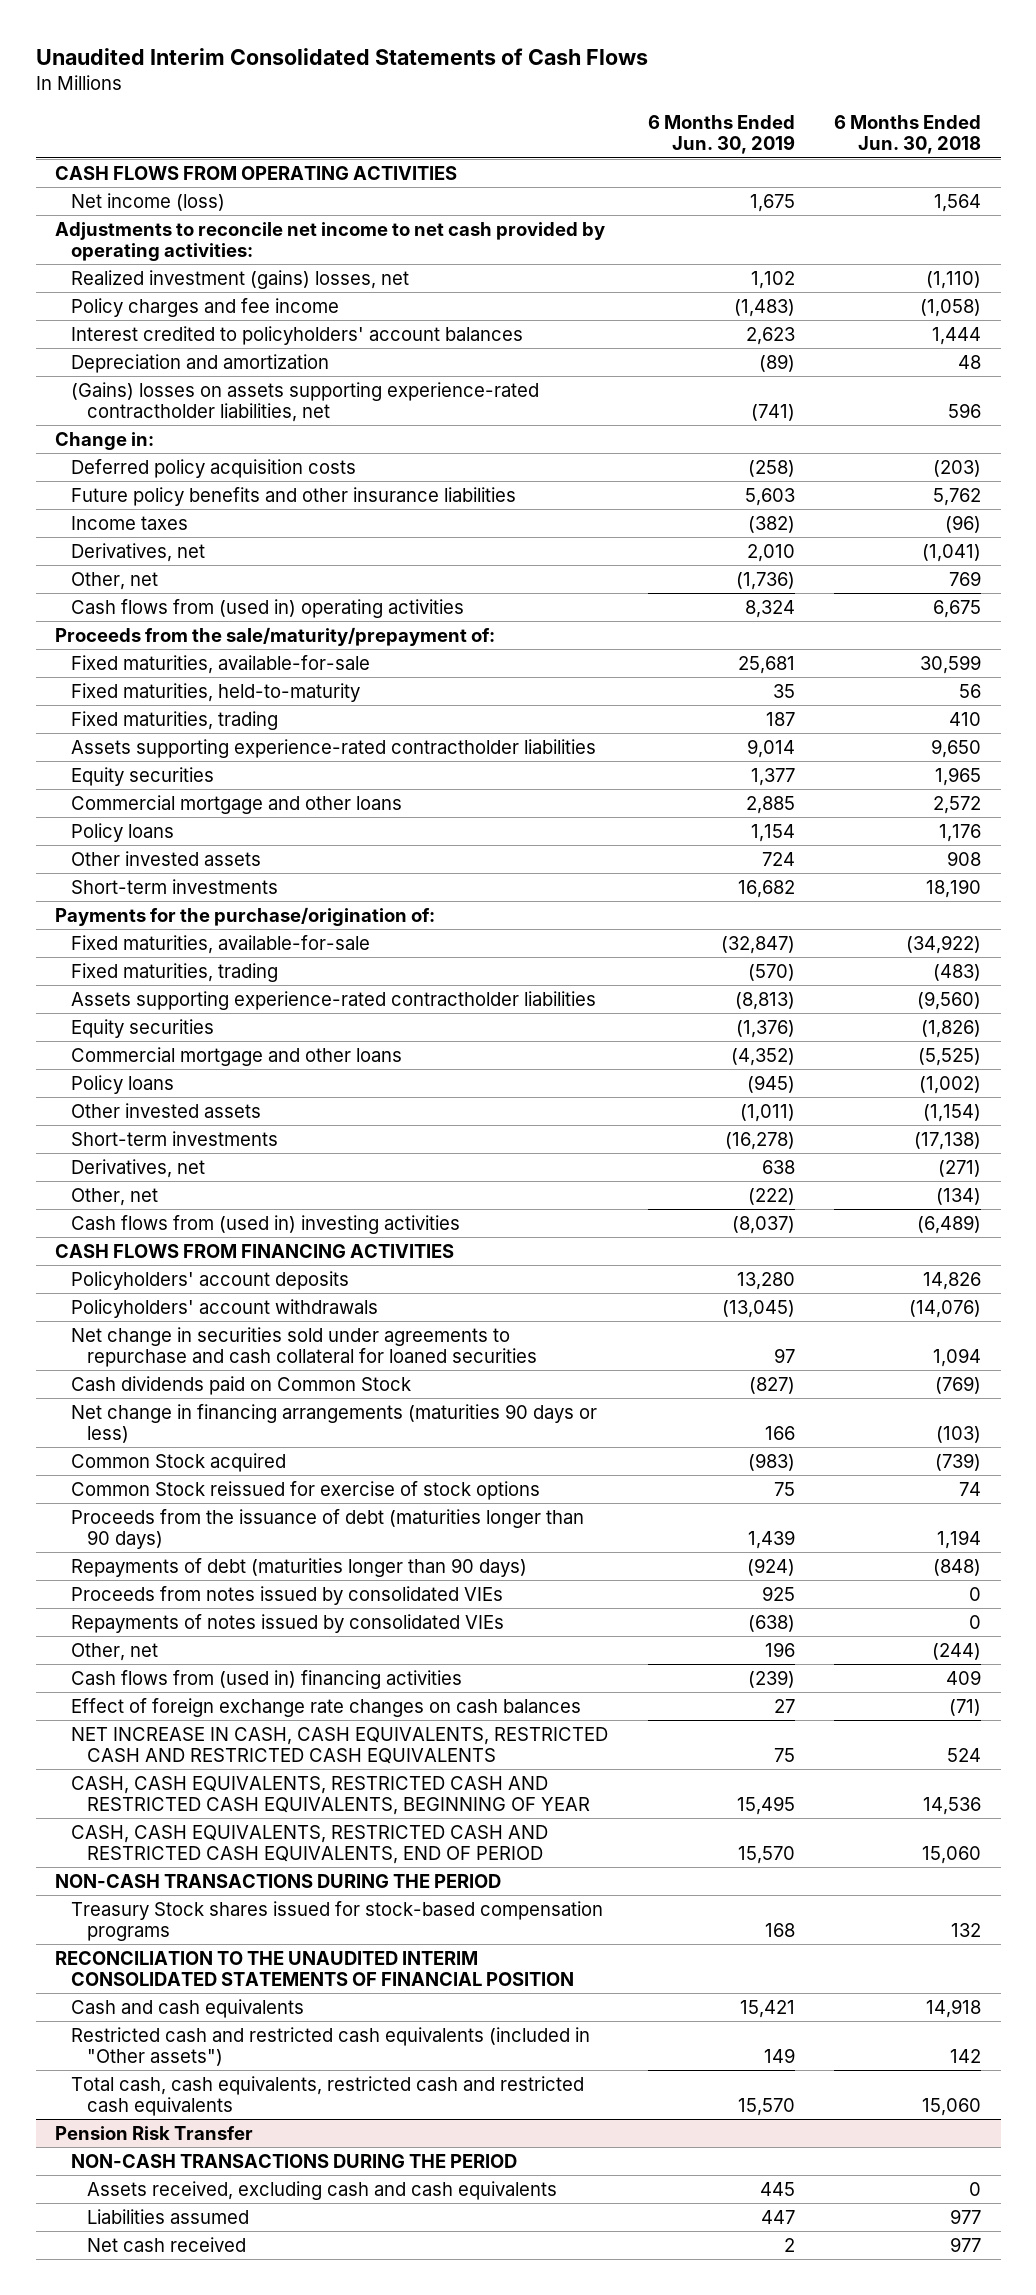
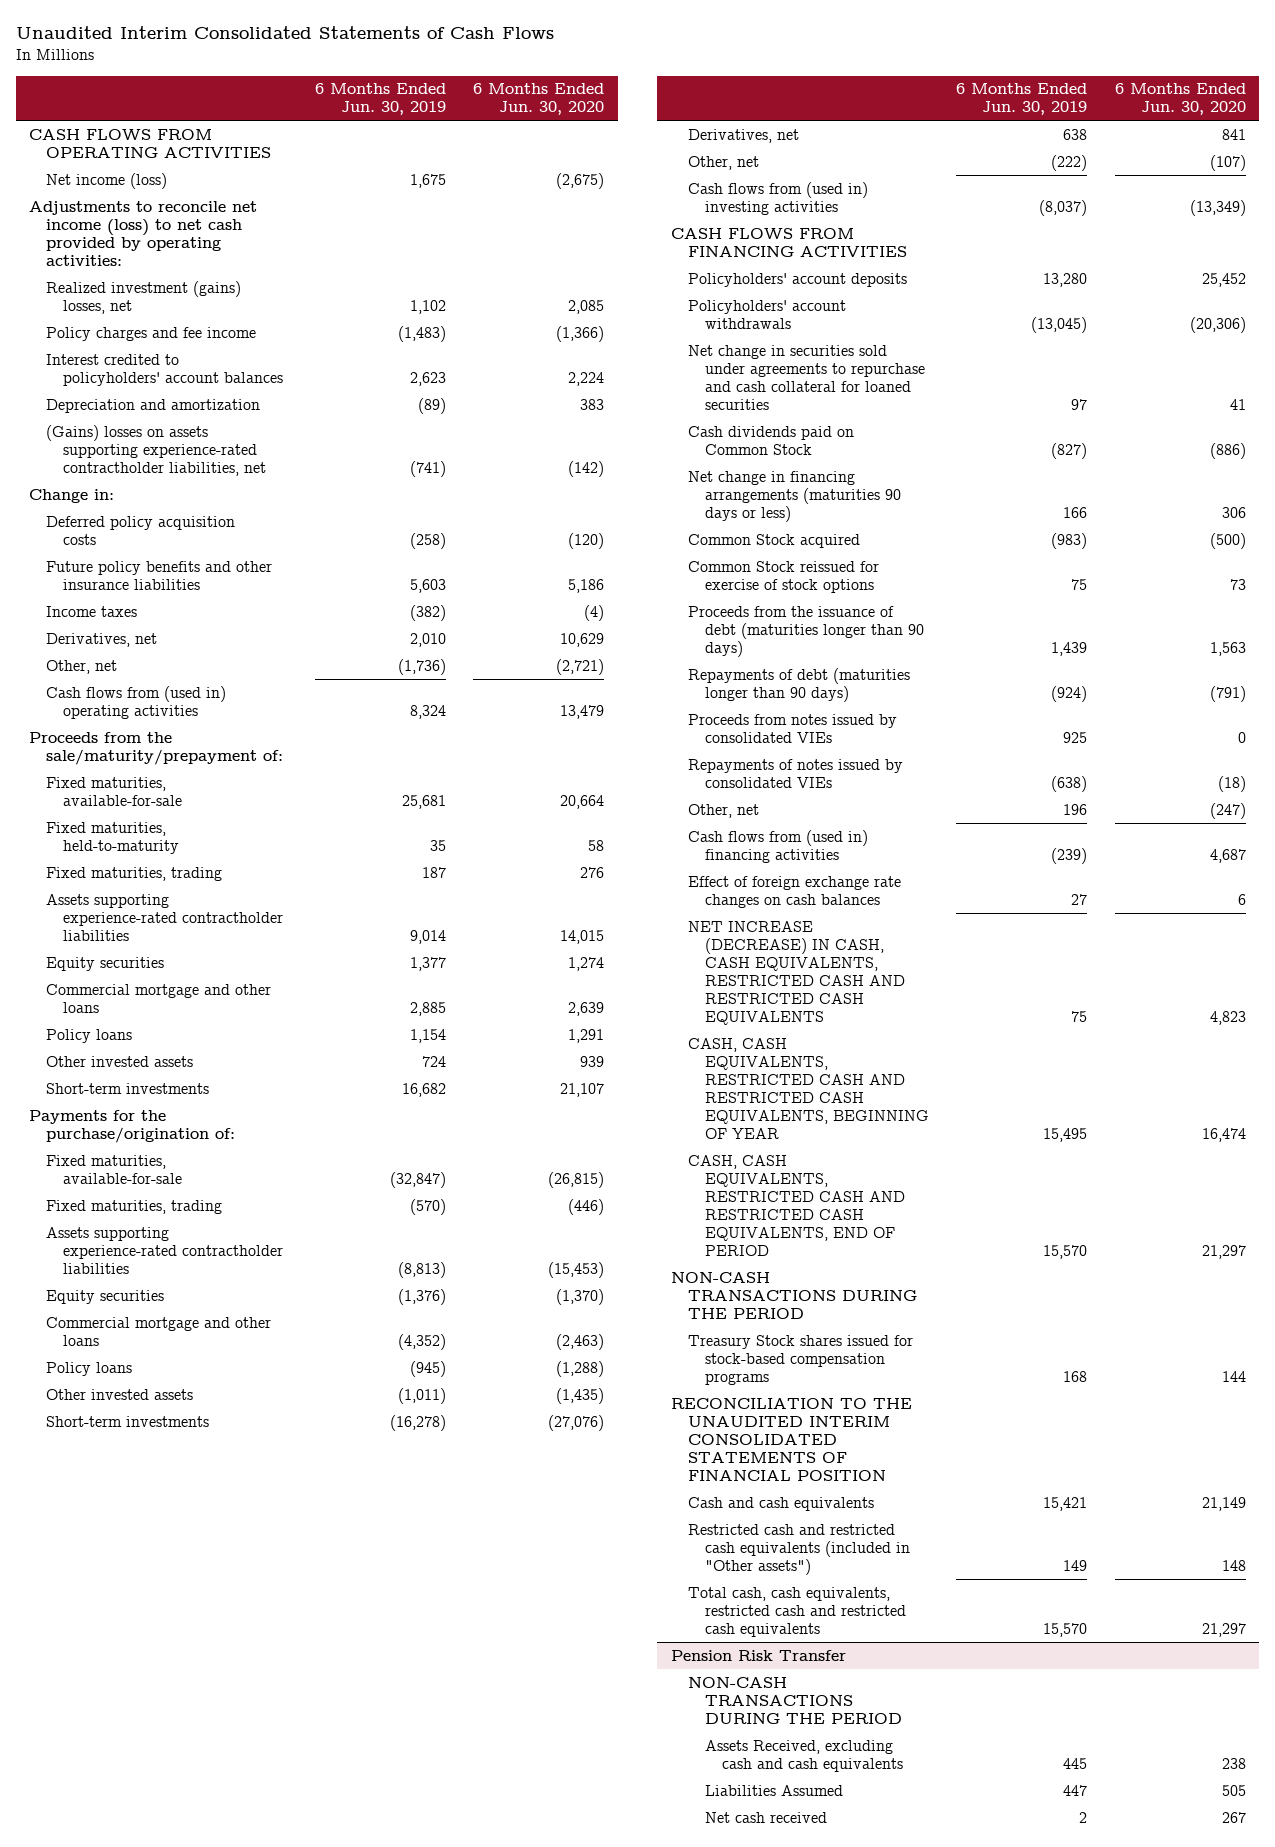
- | 6 Months Ended Jun. 30, 2019 | 6 Months Ended Jun. 30, 2018
+ | 6 Months Ended Jun. 30, 2019 | 6 Months Ended Jun. 30, 2020
- Adjustments to reconcile net income to net cash provided by operating activities:
+ Adjustments to reconcile net income (loss) to net cash provided by operating activities:
- NET INCREASE IN CASH, CASH EQUIVALENTS, RESTRICTED CASH AND RESTRICTED CASH EQUIVALENTS | 75 | 524
+ NET INCREASE (DECREASE) IN CASH, CASH EQUIVALENTS, RESTRICTED CASH AND RESTRICTED CASH EQUIVALENTS | 75 | 4,823
@ Pension Risk Transfer
- Assets received, excluding cash and cash equivalents | 445 | 0
- Liabilities assumed | 447 | 977
+ Assets Received, excluding cash and cash equivalents | 445 | 238
+ Liabilities Assumed | 447 | 505

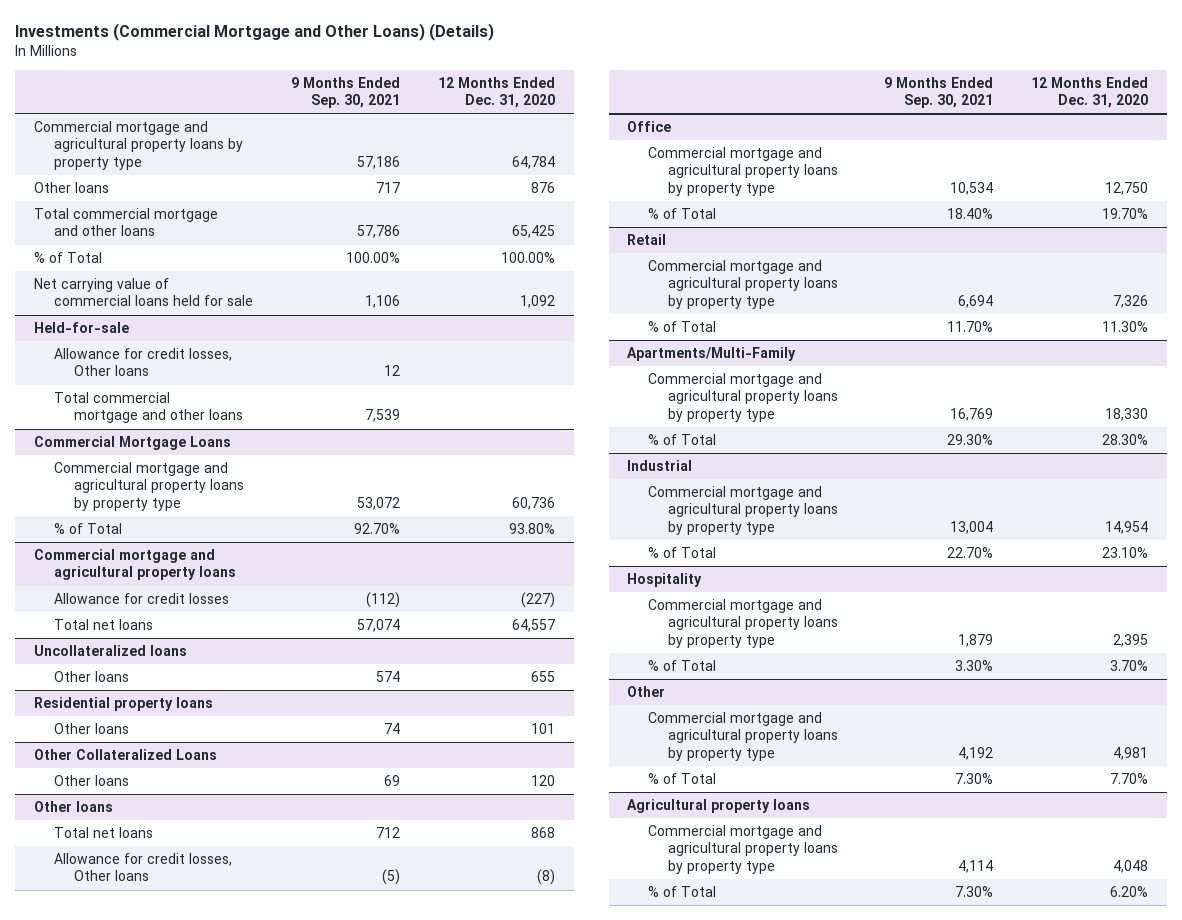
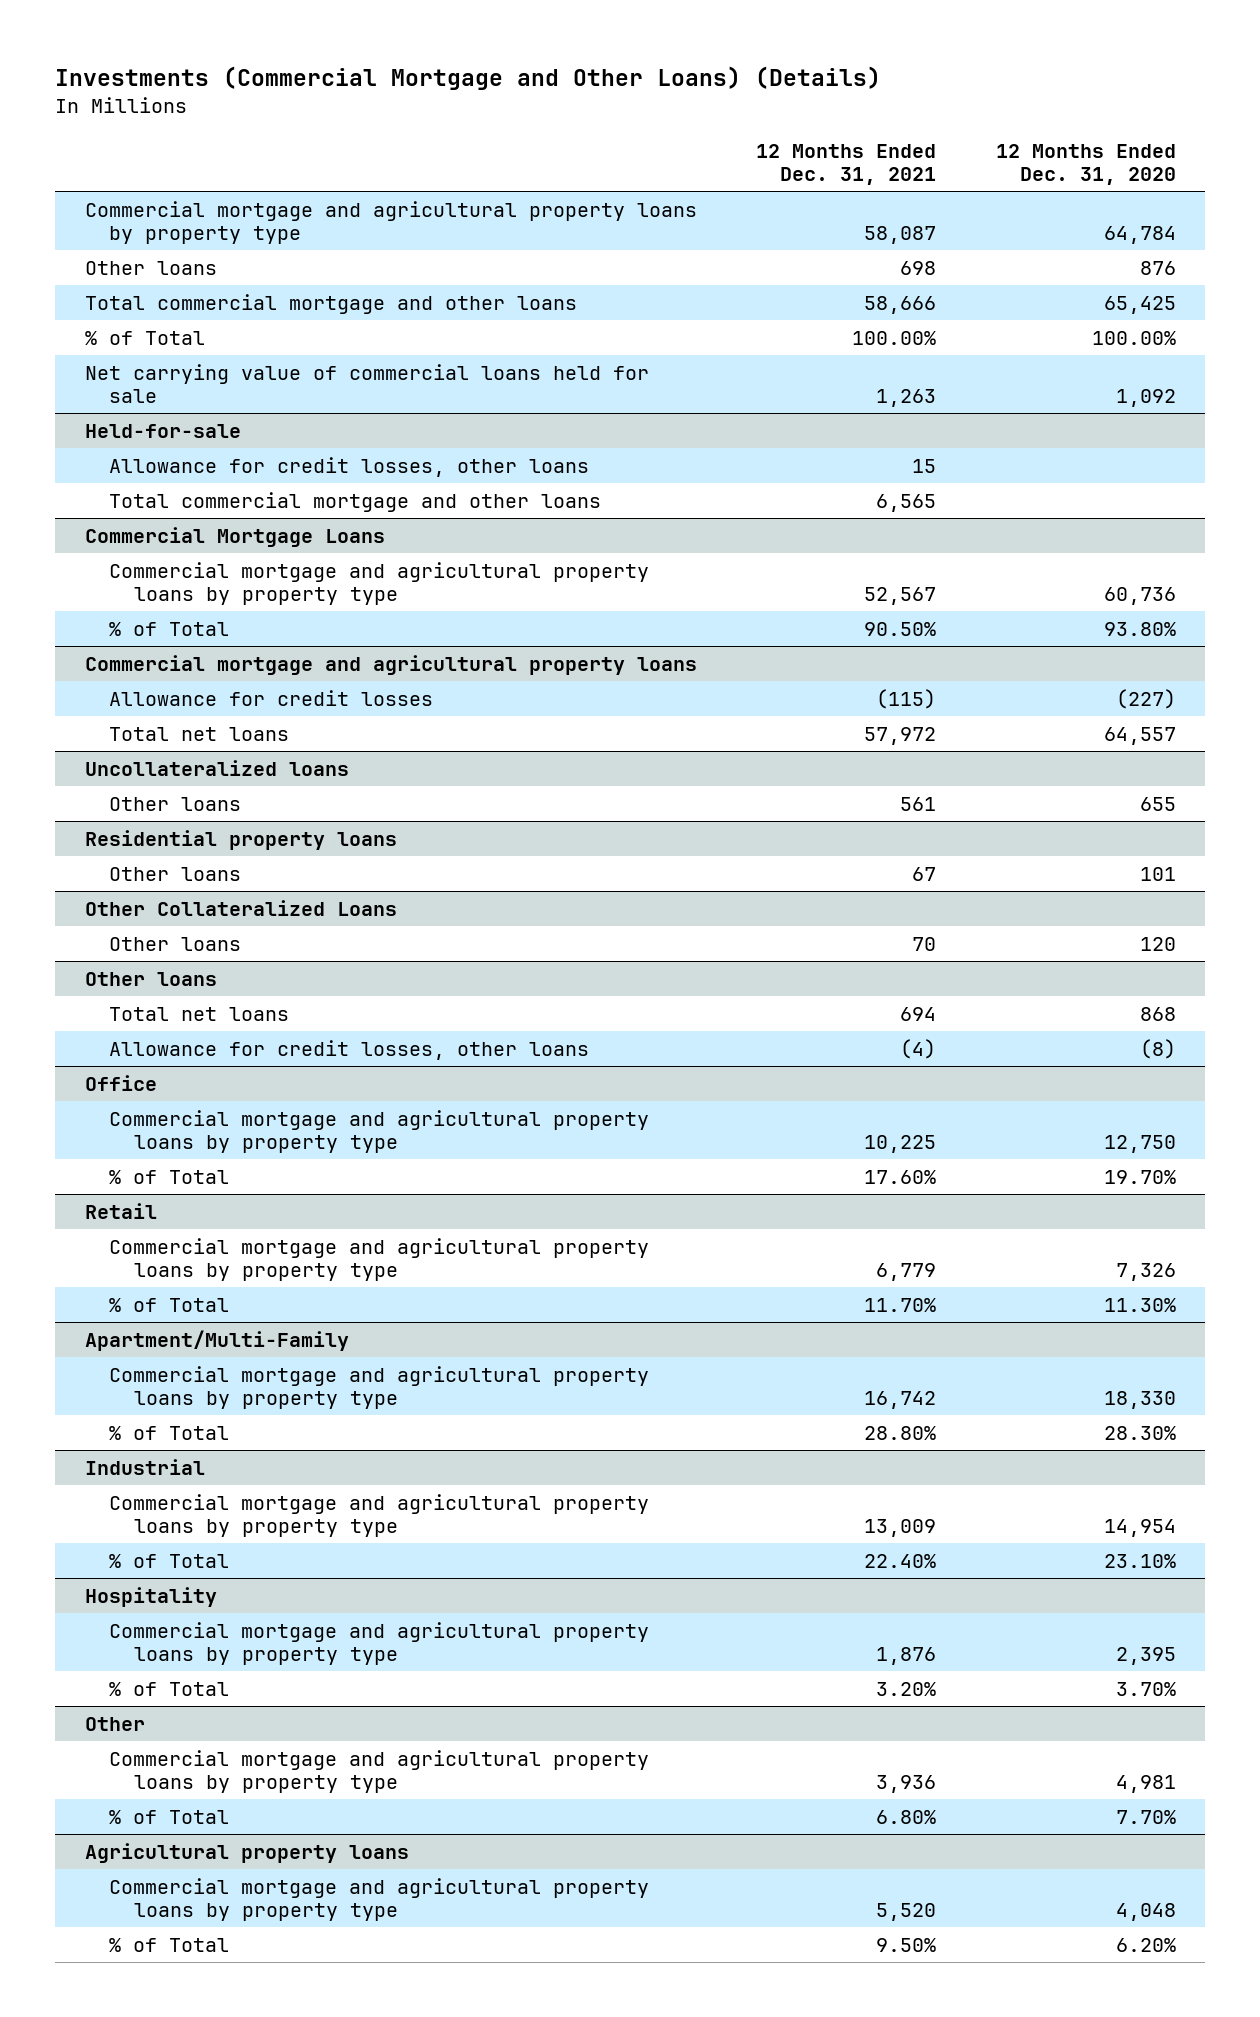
- | 9 Months Ended Sep. 30, 2021 | 12 Months Ended Dec. 31, 2020
+ | 12 Months Ended Dec. 31, 2021 | 12 Months Ended Dec. 31, 2020
@ Held-for-sale
- Allowance for credit losses, Other loans | 12 |
+ Allowance for credit losses, other loans | 15 |
@ Other loans
- Allowance for credit losses, Other loans | (5) | (8)
+ Allowance for credit losses, other loans | (4) | (8)
- Apartments/Multi-Family
+ Apartment/Multi-Family

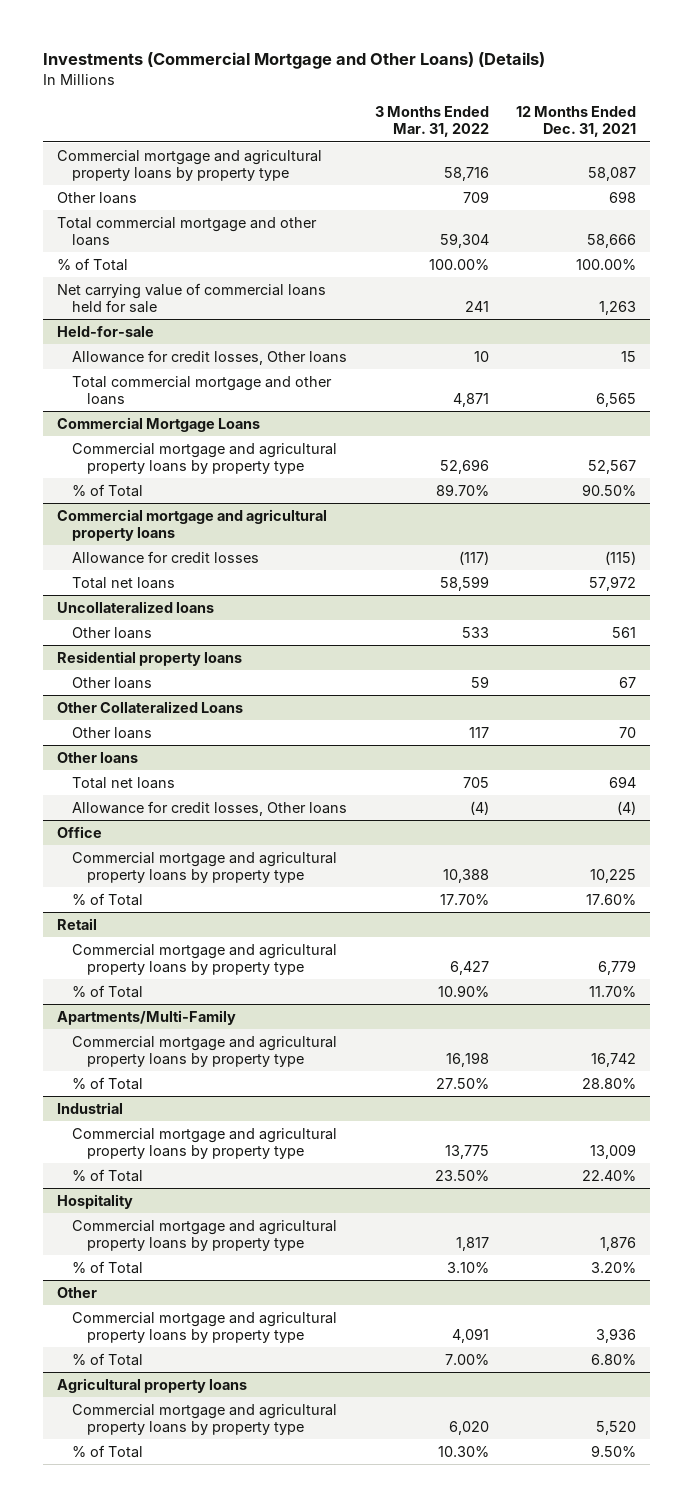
- | 12 Months Ended Dec. 31, 2021 | 12 Months Ended Dec. 31, 2020
+ | 3 Months Ended Mar. 31, 2022 | 12 Months Ended Dec. 31, 2021
@ Held-for-sale
- Allowance for credit losses, other loans | 15 |
+ Allowance for credit losses, Other loans | 10 | 15
@ Other loans
- Allowance for credit losses, other loans | (4) | (8)
+ Allowance for credit losses, Other loans | (4) | (4)
- Apartment/Multi-Family
+ Apartments/Multi-Family

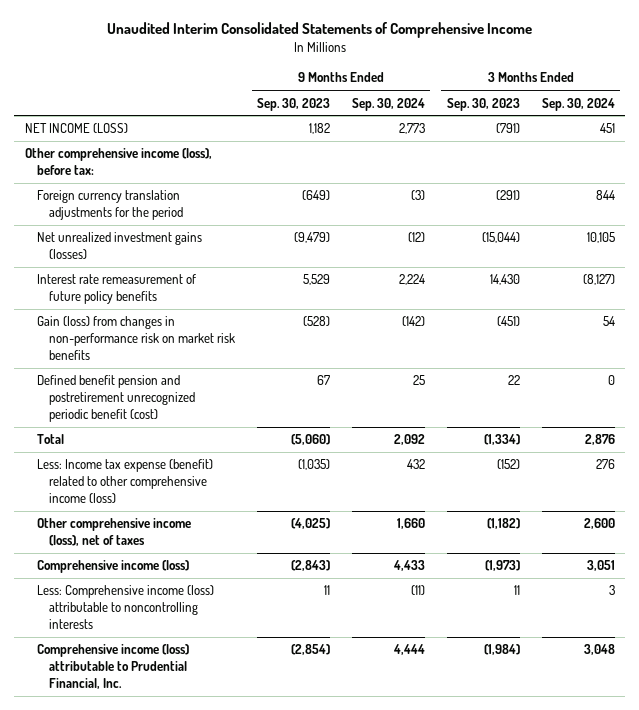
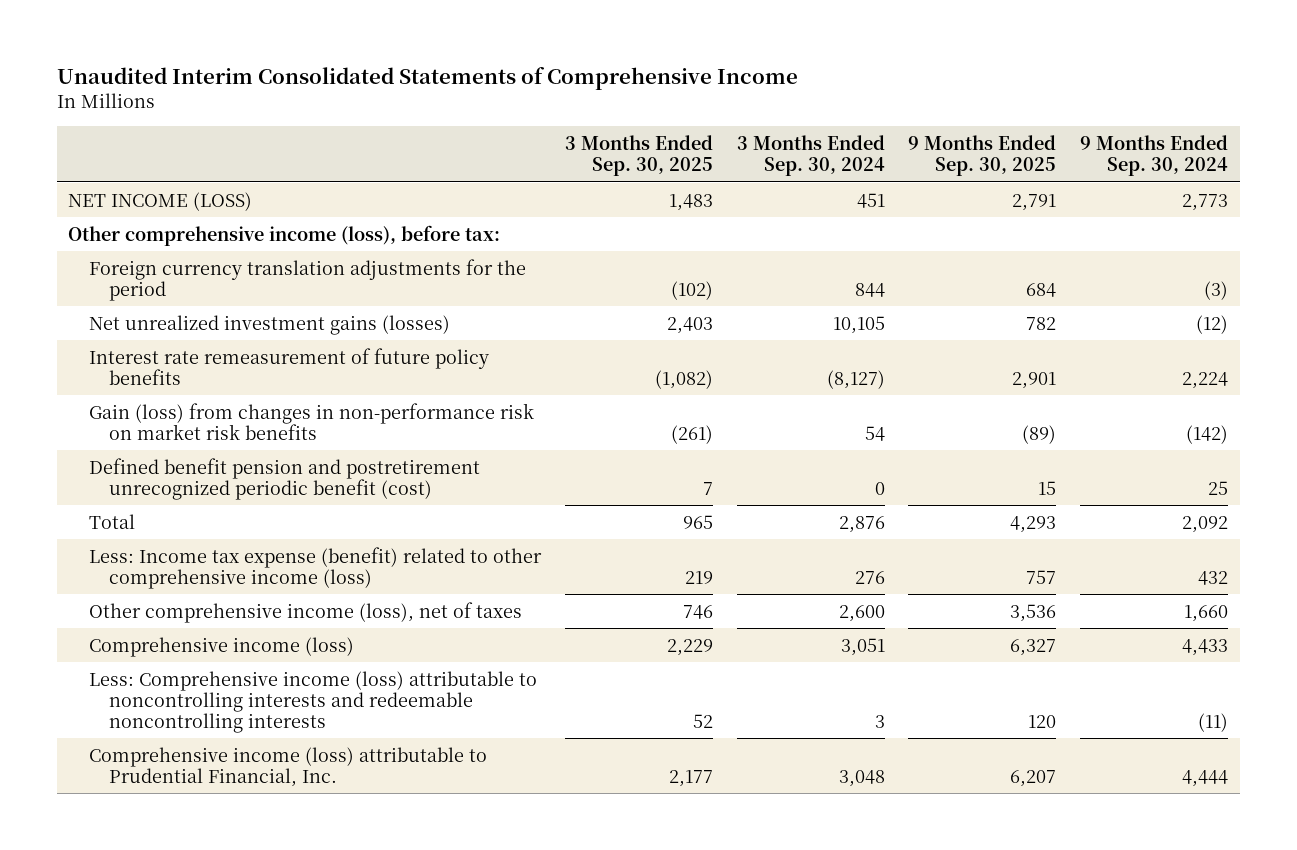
- | 9 Months Ended Sep. 30, 2023 | 9 Months Ended Sep. 30, 2024 | 3 Months Ended Sep. 30, 2023 | 3 Months Ended Sep. 30, 2024
+ | 3 Months Ended Sep. 30, 2025 | 3 Months Ended Sep. 30, 2024 | 9 Months Ended Sep. 30, 2025 | 9 Months Ended Sep. 30, 2024
- Less: Comprehensive income (loss) attributable to noncontrolling interests | 11 | (11) | 11 | 3
+ Less: Comprehensive income (loss) attributable to noncontrolling interests and redeemable noncontrolling interests | 52 | 3 | 120 | (11)

